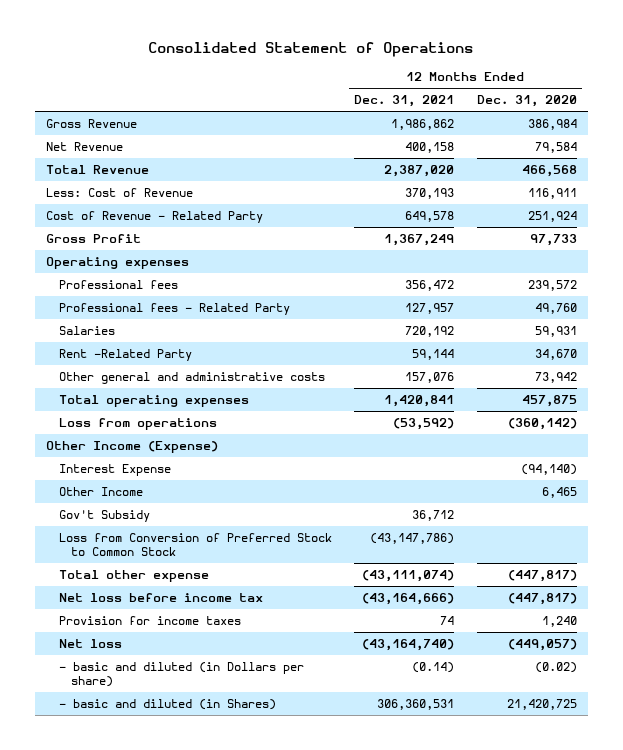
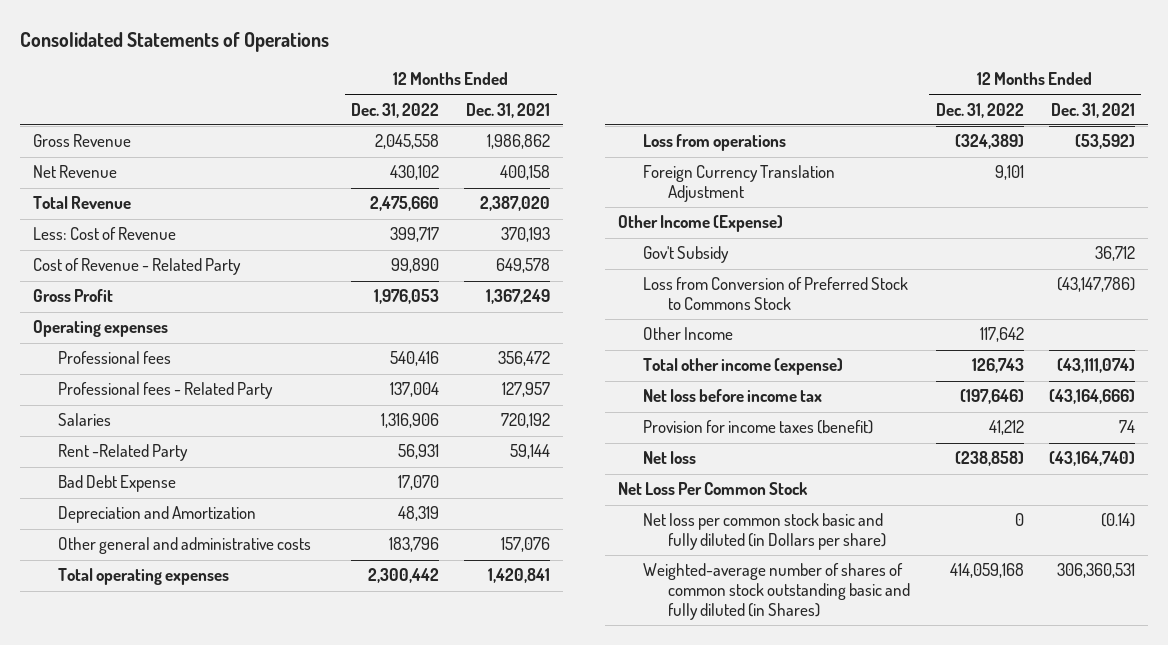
- Consolidated Statement of Operations
+ Consolidated Statements of Operations
- | 12 Months Ended Dec. 31, 2021 | 12 Months Ended Dec. 31, 2020
+ | 12 Months Ended Dec. 31, 2022 | 12 Months Ended Dec. 31, 2021
+ Bad Debt Expense | 17,070 |
+ Depreciation and Amortization | 48,319 |
+ Foreign Currency Translation Adjustment | 9,101 |
- Interest Expense | | (94,140)
- Loss from Conversion of Preferred Stock to Common Stock | (43,147,786) |
- Total other expense | (43,111,074) | (447,817)
+ Loss from Conversion of Preferred Stock to Commons Stock | | (43,147,786)
moved down: Other Income | 117,642 |
+ Total other income (expense) | 126,743 | (43,111,074)
- Provision for income taxes | 74 | 1,240
+ Provision for income taxes (benefit) | 41,212 | 74
- - basic and diluted (in Dollars per share) | (0.14) | (0.02)
- - basic and diluted (in Shares) | 306,360,531 | 21,420,725
+ Net Loss Per Common Stock
+ Net loss per common stock basic and fully diluted (in Dollars per share) | 0 | (0.14)
+ Weighted-average number of shares of common stock outstanding basic and fully diluted (in Shares) | 414,059,168 | 306,360,531

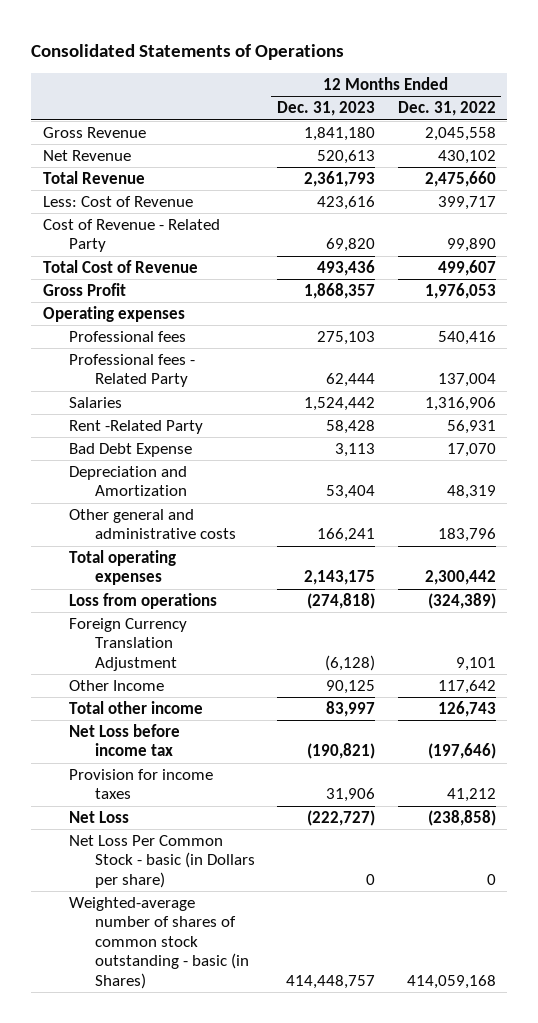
- | 12 Months Ended Dec. 31, 2022 | 12 Months Ended Dec. 31, 2021
+ | 12 Months Ended Dec. 31, 2023 | 12 Months Ended Dec. 31, 2022
+ Total Cost of Revenue | 493,436 | 499,607
- Other Income (Expense)
- Gov't Subsidy | | 36,712
- Loss from Conversion of Preferred Stock to Commons Stock | | (43,147,786)
- Total other income (expense) | 126,743 | (43,111,074)
- Net loss before income tax | (197,646) | (43,164,666)
- Provision for income taxes (benefit) | 41,212 | 74
- Net loss | (238,858) | (43,164,740)
- Net Loss Per Common Stock
- Net loss per common stock basic and fully diluted (in Dollars per share) | 0 | (0.14)
- Weighted-average number of shares of common stock outstanding basic and fully diluted (in Shares) | 414,059,168 | 306,360,531
+ Total other income | 83,997 | 126,743
+ Net Loss before income tax | (190,821) | (197,646)
+ Provision for income taxes | 31,906 | 41,212
+ Net Loss | (222,727) | (238,858)
+ Net Loss Per Common Stock - basic (in Dollars per share) | 0 | 0
+ Weighted-average number of shares of common stock outstanding - basic (in Shares) | 414,448,757 | 414,059,168

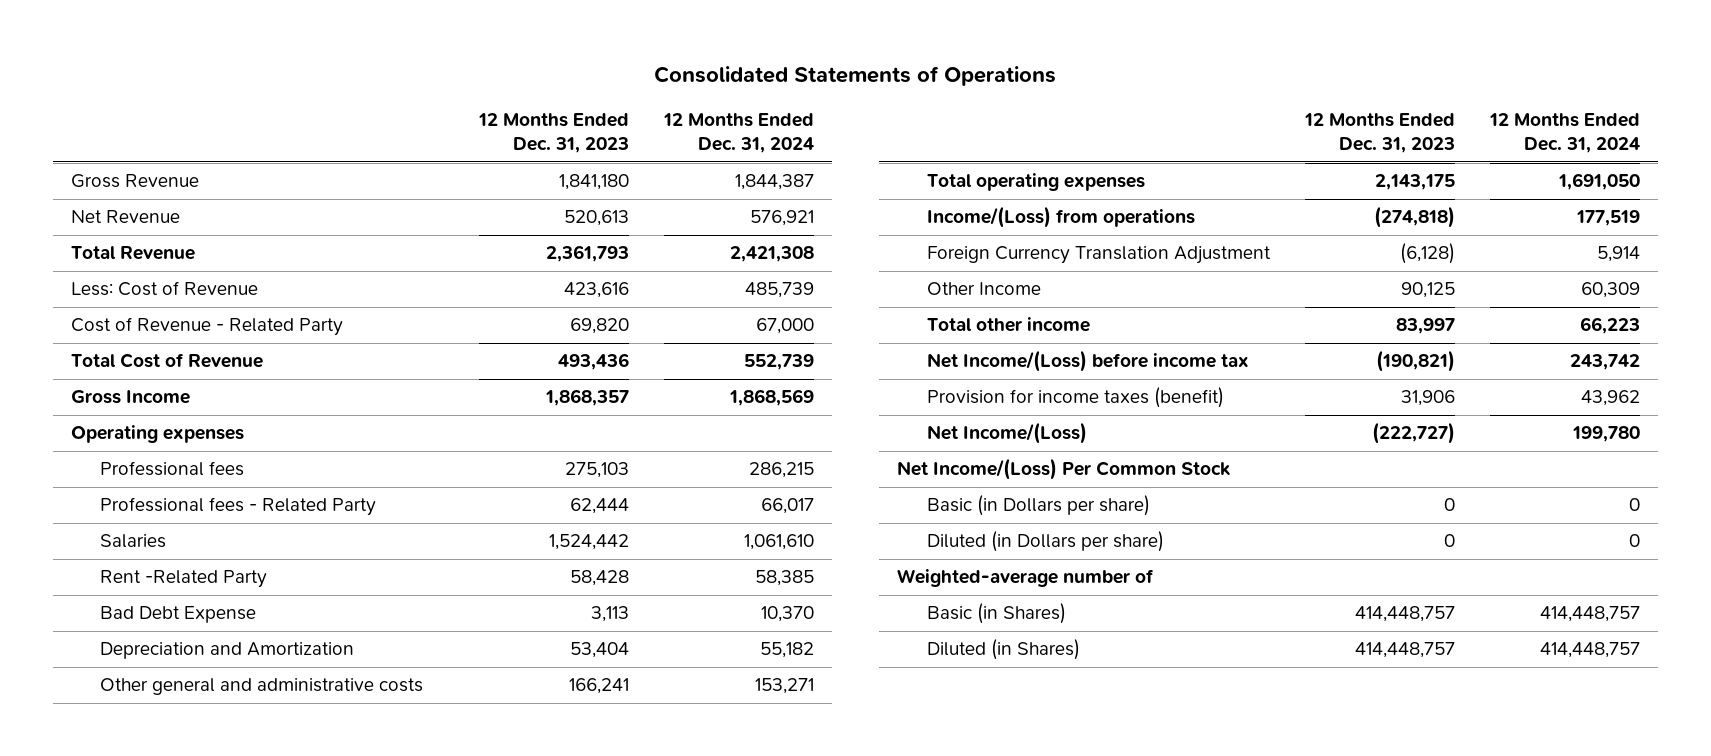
- | 12 Months Ended Dec. 31, 2023 | 12 Months Ended Dec. 31, 2022
+ | 12 Months Ended Dec. 31, 2023 | 12 Months Ended Dec. 31, 2024
- Gross Profit | 1,868,357 | 1,976,053
+ Gross Income | 1,868,357 | 1,868,569
- Loss from operations | (274,818) | (324,389)
+ Income/(Loss) from operations | (274,818) | 177,519
- Net Loss before income tax | (190,821) | (197,646)
- Provision for income taxes | 31,906 | 41,212
- Net Loss | (222,727) | (238,858)
- Net Loss Per Common Stock - basic (in Dollars per share) | 0 | 0
- Weighted-average number of shares of common stock outstanding - basic (in Shares) | 414,448,757 | 414,059,168
+ Net Income/(Loss) before income tax | (190,821) | 243,742
+ Provision for income taxes (benefit) | 31,906 | 43,962
+ Net Income/(Loss) | (222,727) | 199,780
+ Net Income/(Loss) Per Common Stock
+ Basic (in Dollars per share) | 0 | 0
+ Diluted (in Dollars per share) | 0 | 0
+ Weighted-average number of
+ Basic (in Shares) | 414,448,757 | 414,448,757
+ Diluted (in Shares) | 414,448,757 | 414,448,757

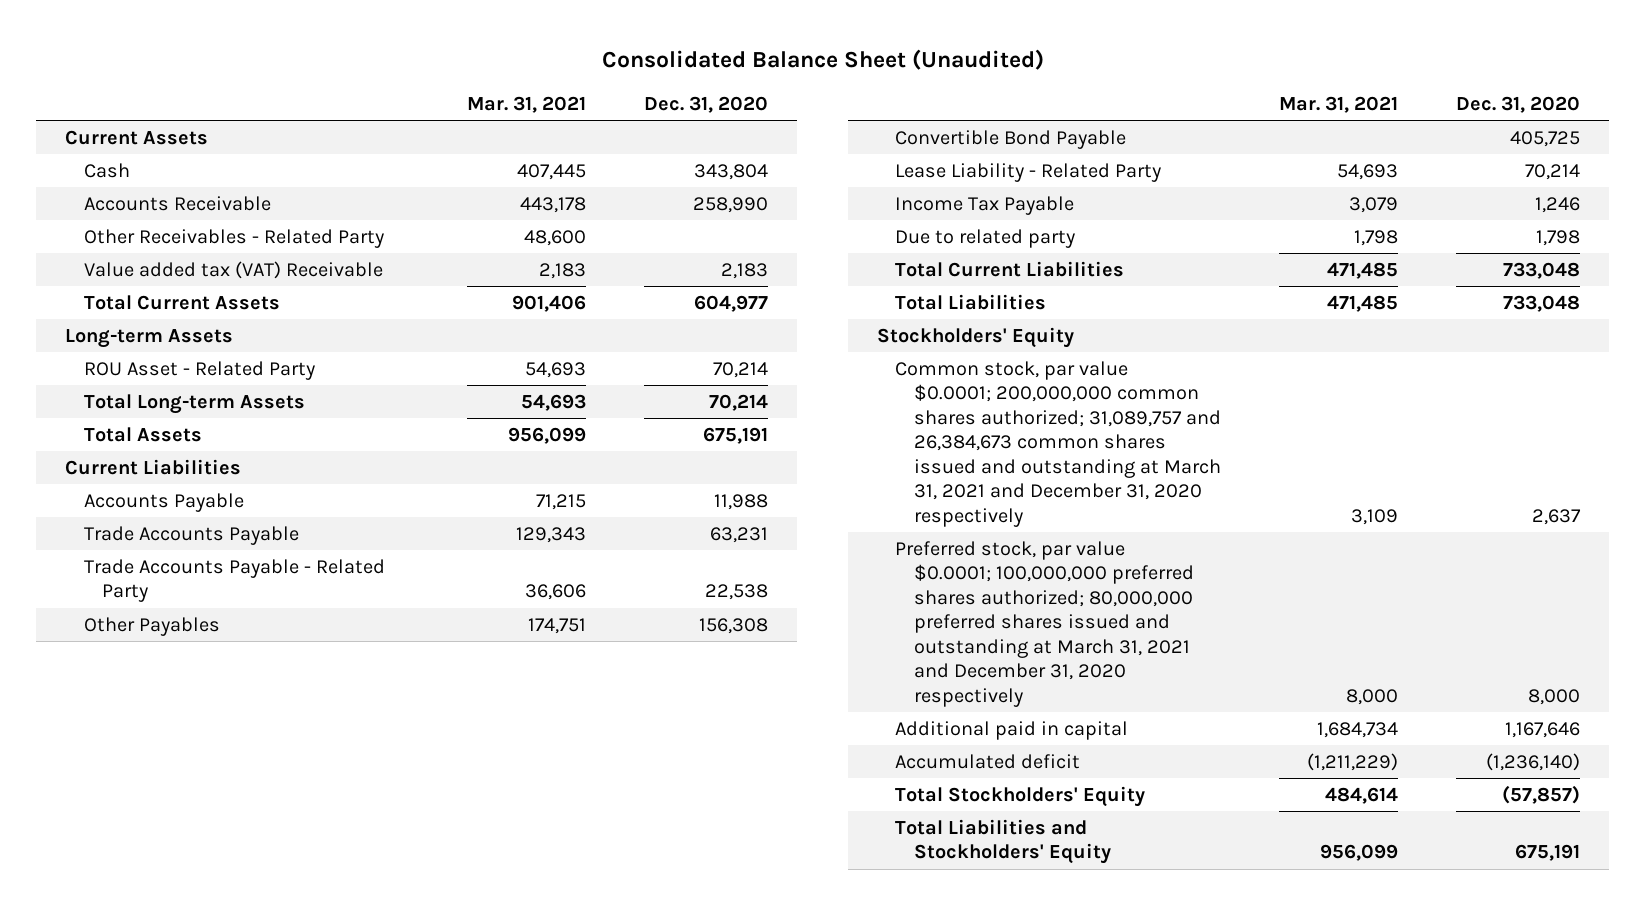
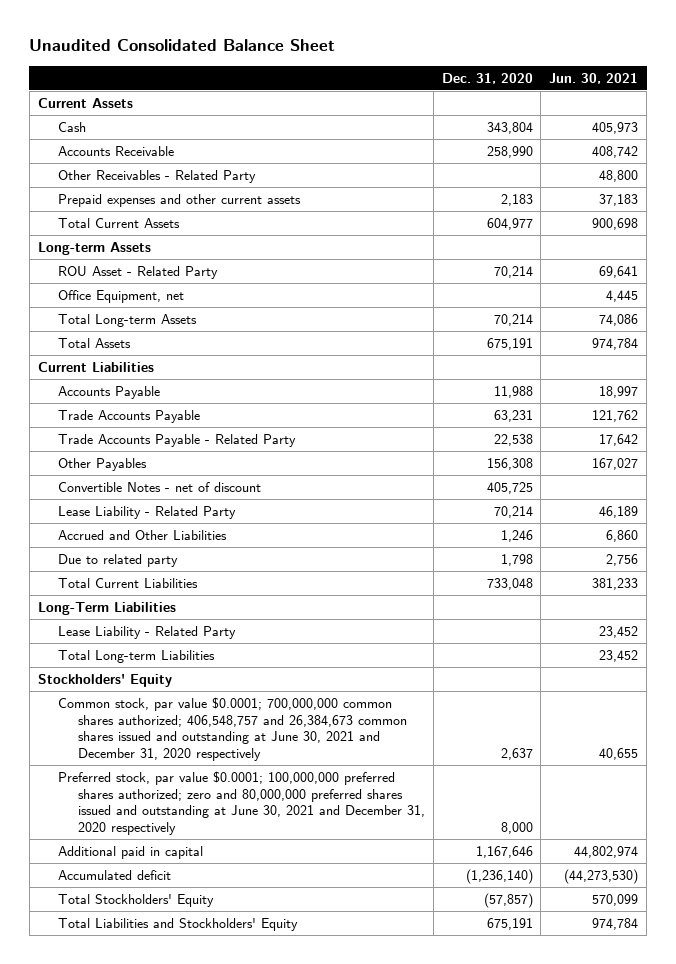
- Consolidated Balance Sheet (Unaudited)
+ Unaudited Consolidated Balance Sheet
- | Mar. 31, 2021 | Dec. 31, 2020
+ | Dec. 31, 2020 | Jun. 30, 2021
- Value added tax (VAT) Receivable | 2,183 | 2,183
+ Prepaid expenses and other current assets | 2,183 | 37,183
+ Office Equipment, net | | 4,445
- Convertible Bond Payable | | 405,725
+ Convertible Notes - net of discount | 405,725 |
- Income Tax Payable | 3,079 | 1,246
+ Accrued and Other Liabilities | 1,246 | 6,860
- Total Liabilities | 471,485 | 733,048
+ Long-Term Liabilities
+ Lease Liability - Related Party | | 23,452
+ Total Long-term Liabilities | | 23,452
- Common stock, par value $0.0001; 200,000,000 common shares authorized; 31,089,757 and 26,384,673 common shares issued and outstanding at March 31, 2021 and December 31, 2020 respectively | 3,109 | 2,637
- Preferred stock, par value $0.0001; 100,000,000 preferred shares authorized; 80,000,000 preferred shares issued and outstanding at March 31, 2021 and December 31, 2020 respectively | 8,000 | 8,000
+ Common stock, par value $0.0001; 700,000,000 common shares authorized; 406,548,757 and 26,384,673 common shares issued and outstanding at June 30, 2021 and December 31, 2020 respectively | 2,637 | 40,655
+ Preferred stock, par value $0.0001; 100,000,000 preferred shares authorized; zero and 80,000,000 preferred shares issued and outstanding at June 30, 2021 and December 31, 2020 respectively | 8,000 |

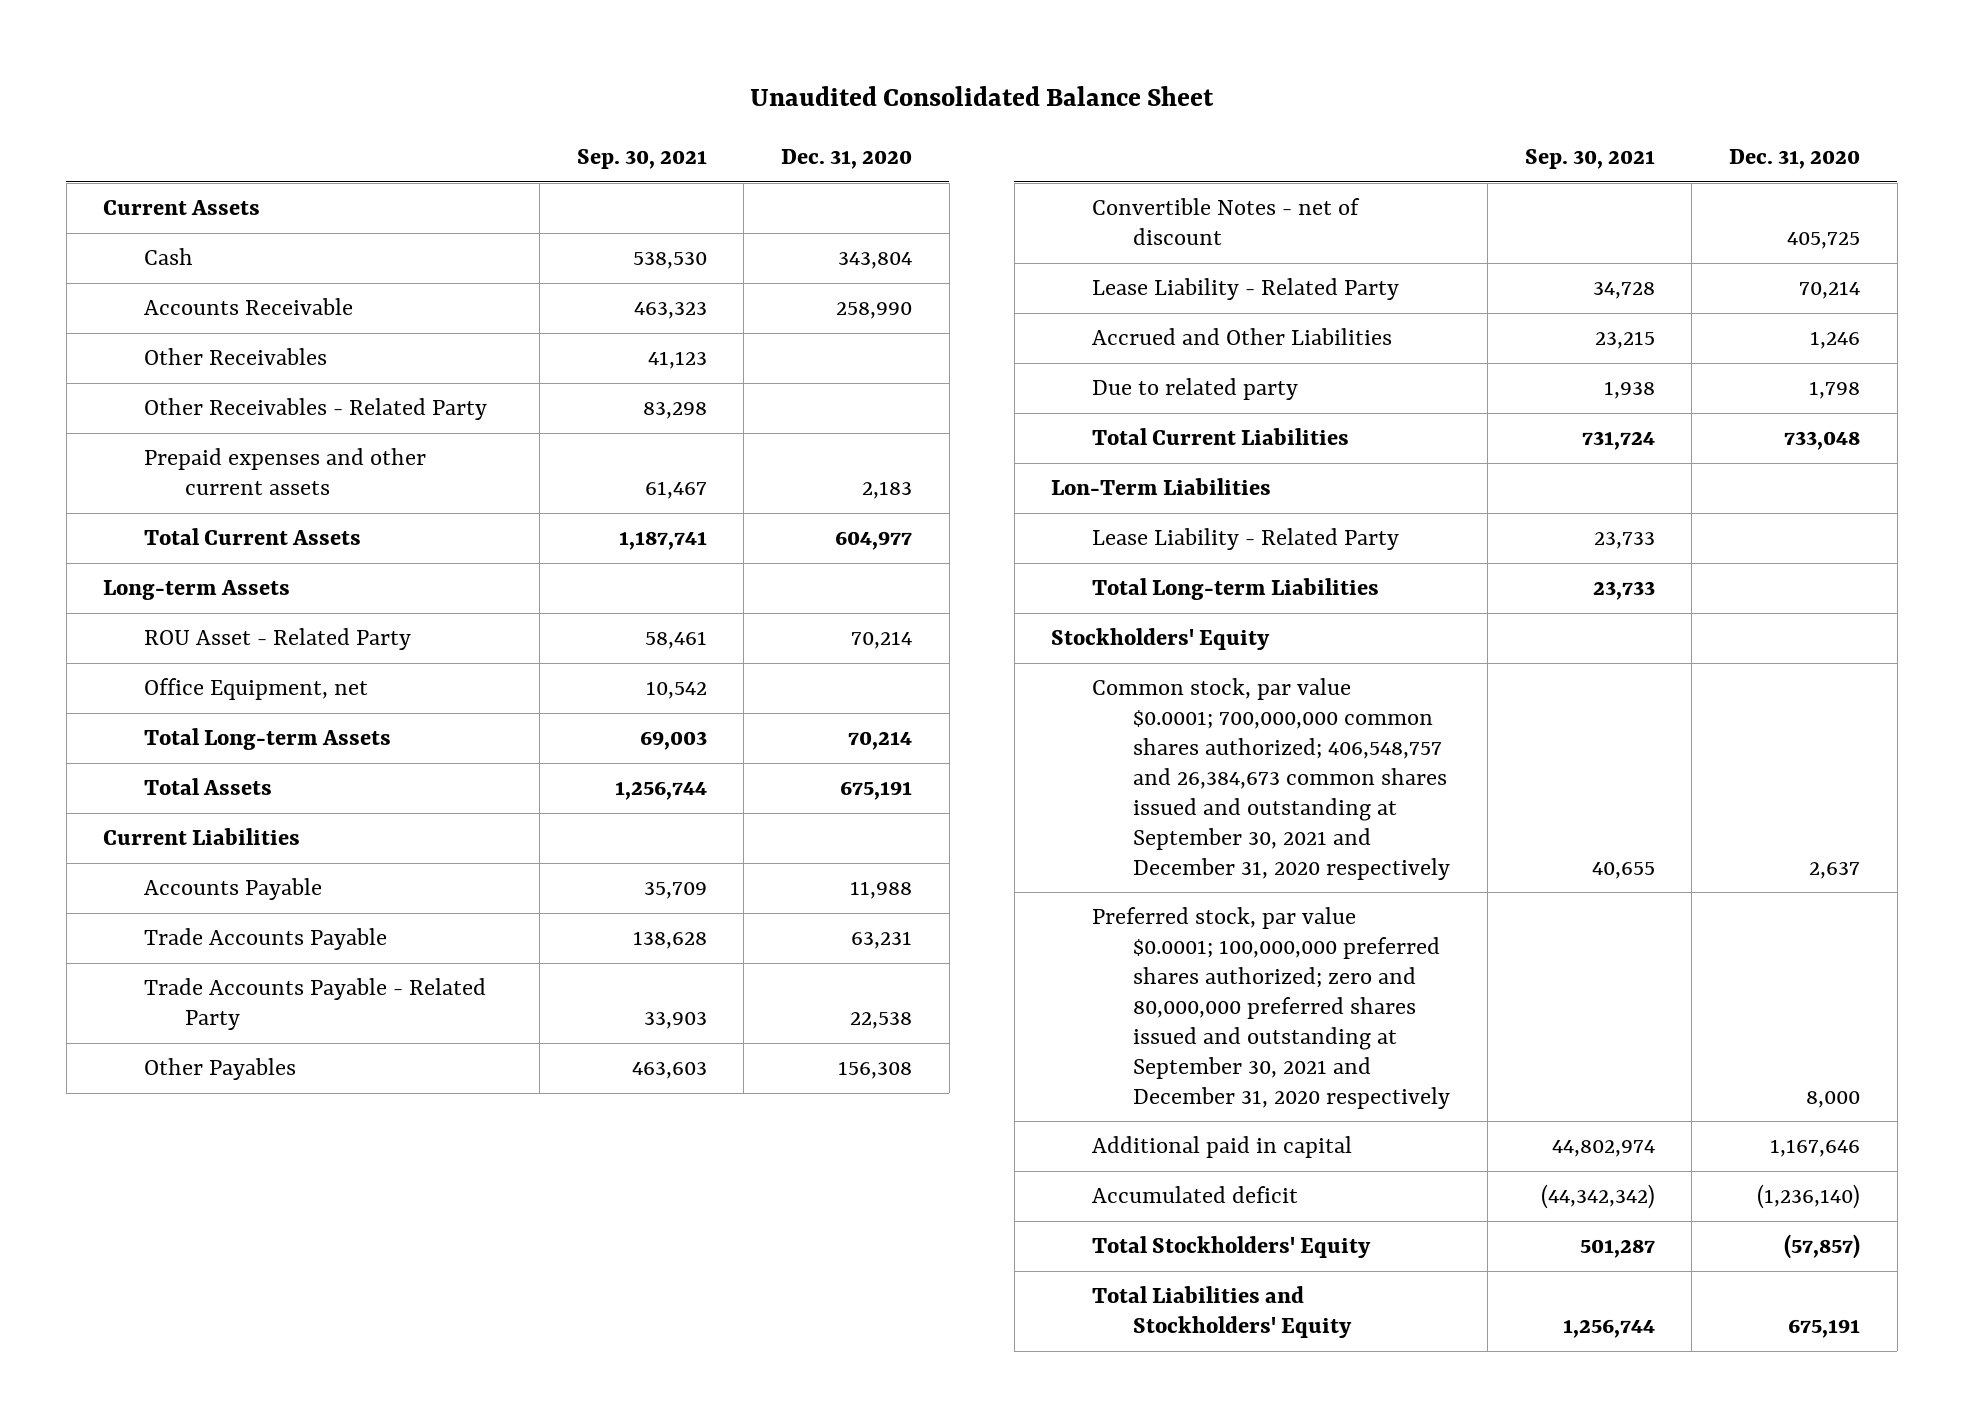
- | Dec. 31, 2020 | Jun. 30, 2021
+ | Sep. 30, 2021 | Dec. 31, 2020
+ Other Receivables | 41,123 |
- Long-Term Liabilities
+ Lon-Term Liabilities
- Common stock, par value $0.0001; 700,000,000 common shares authorized; 406,548,757 and 26,384,673 common shares issued and outstanding at June 30, 2021 and December 31, 2020 respectively | 2,637 | 40,655
- Preferred stock, par value $0.0001; 100,000,000 preferred shares authorized; zero and 80,000,000 preferred shares issued and outstanding at June 30, 2021 and December 31, 2020 respectively | 8,000 |
+ Common stock, par value $0.0001; 700,000,000 common shares authorized; 406,548,757 and 26,384,673 common shares issued and outstanding at September 30, 2021 and December 31, 2020 respectively | 40,655 | 2,637
+ Preferred stock, par value $0.0001; 100,000,000 preferred shares authorized; zero and 80,000,000 preferred shares issued and outstanding at September 30, 2021 and December 31, 2020 respectively | | 8,000

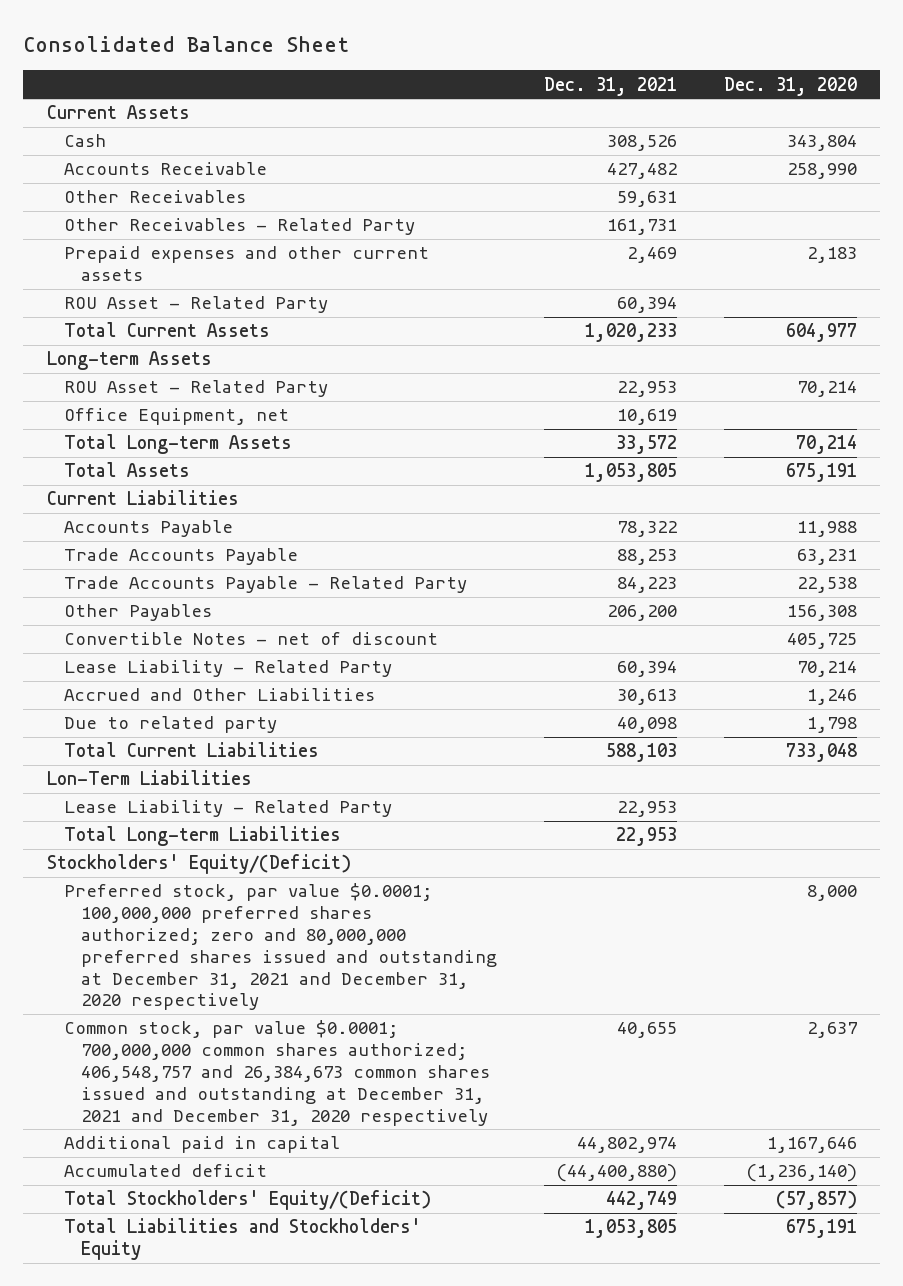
- Unaudited Consolidated Balance Sheet
+ Consolidated Balance Sheet
- | Sep. 30, 2021 | Dec. 31, 2020
+ | Dec. 31, 2021 | Dec. 31, 2020
+ ROU Asset - Related Party | 60,394 |
- Stockholders' Equity
- Common stock, par value $0.0001; 700,000,000 common shares authorized; 406,548,757 and 26,384,673 common shares issued and outstanding at September 30, 2021 and December 31, 2020 respectively | 40,655 | 2,637
- Preferred stock, par value $0.0001; 100,000,000 preferred shares authorized; zero and 80,000,000 preferred shares issued and outstanding at September 30, 2021 and December 31, 2020 respectively | | 8,000
+ Stockholders' Equity/(Deficit)
+ Preferred stock, par value $0.0001; 100,000,000 preferred shares authorized; zero and 80,000,000 preferred shares issued and outstanding at December 31, 2021 and December 31, 2020 respectively | | 8,000
+ Common stock, par value $0.0001; 700,000,000 common shares authorized; 406,548,757 and 26,384,673 common shares issued and outstanding at December 31, 2021 and December 31, 2020 respectively | 40,655 | 2,637
- Total Stockholders' Equity | 501,287 | (57,857)
+ Total Stockholders' Equity/(Deficit) | 442,749 | (57,857)

